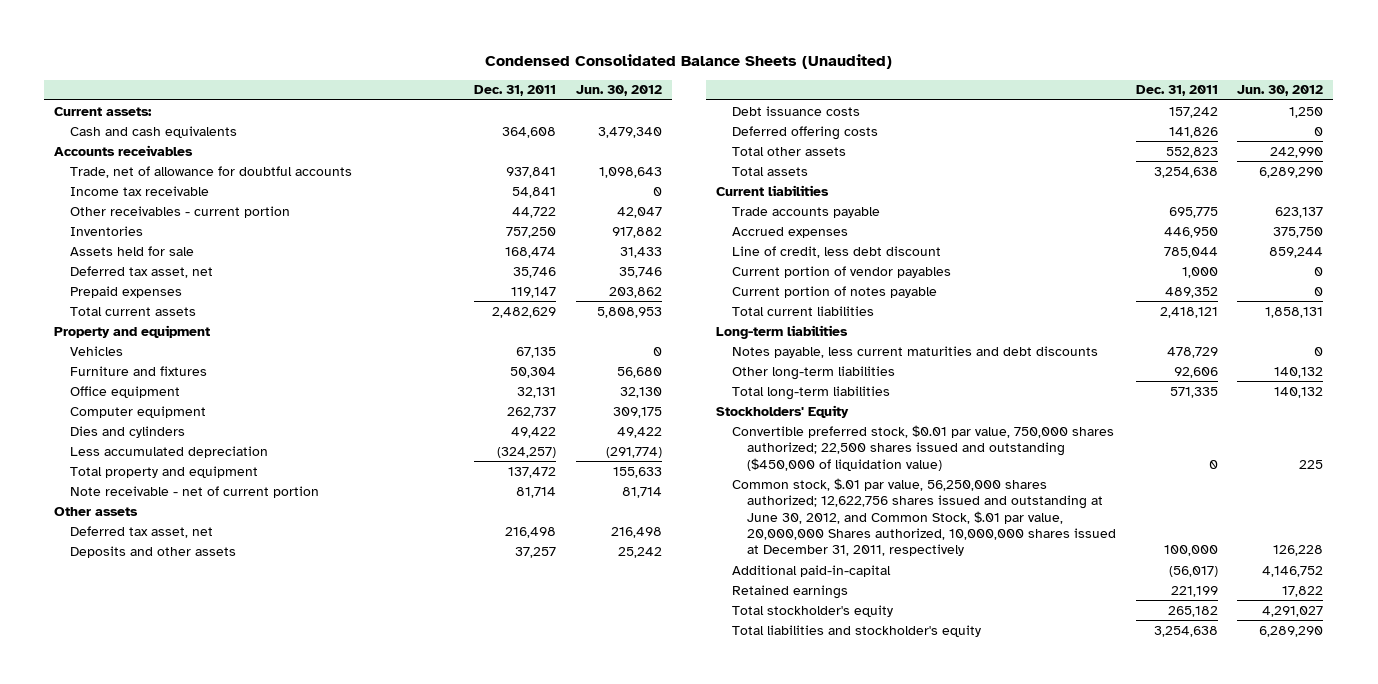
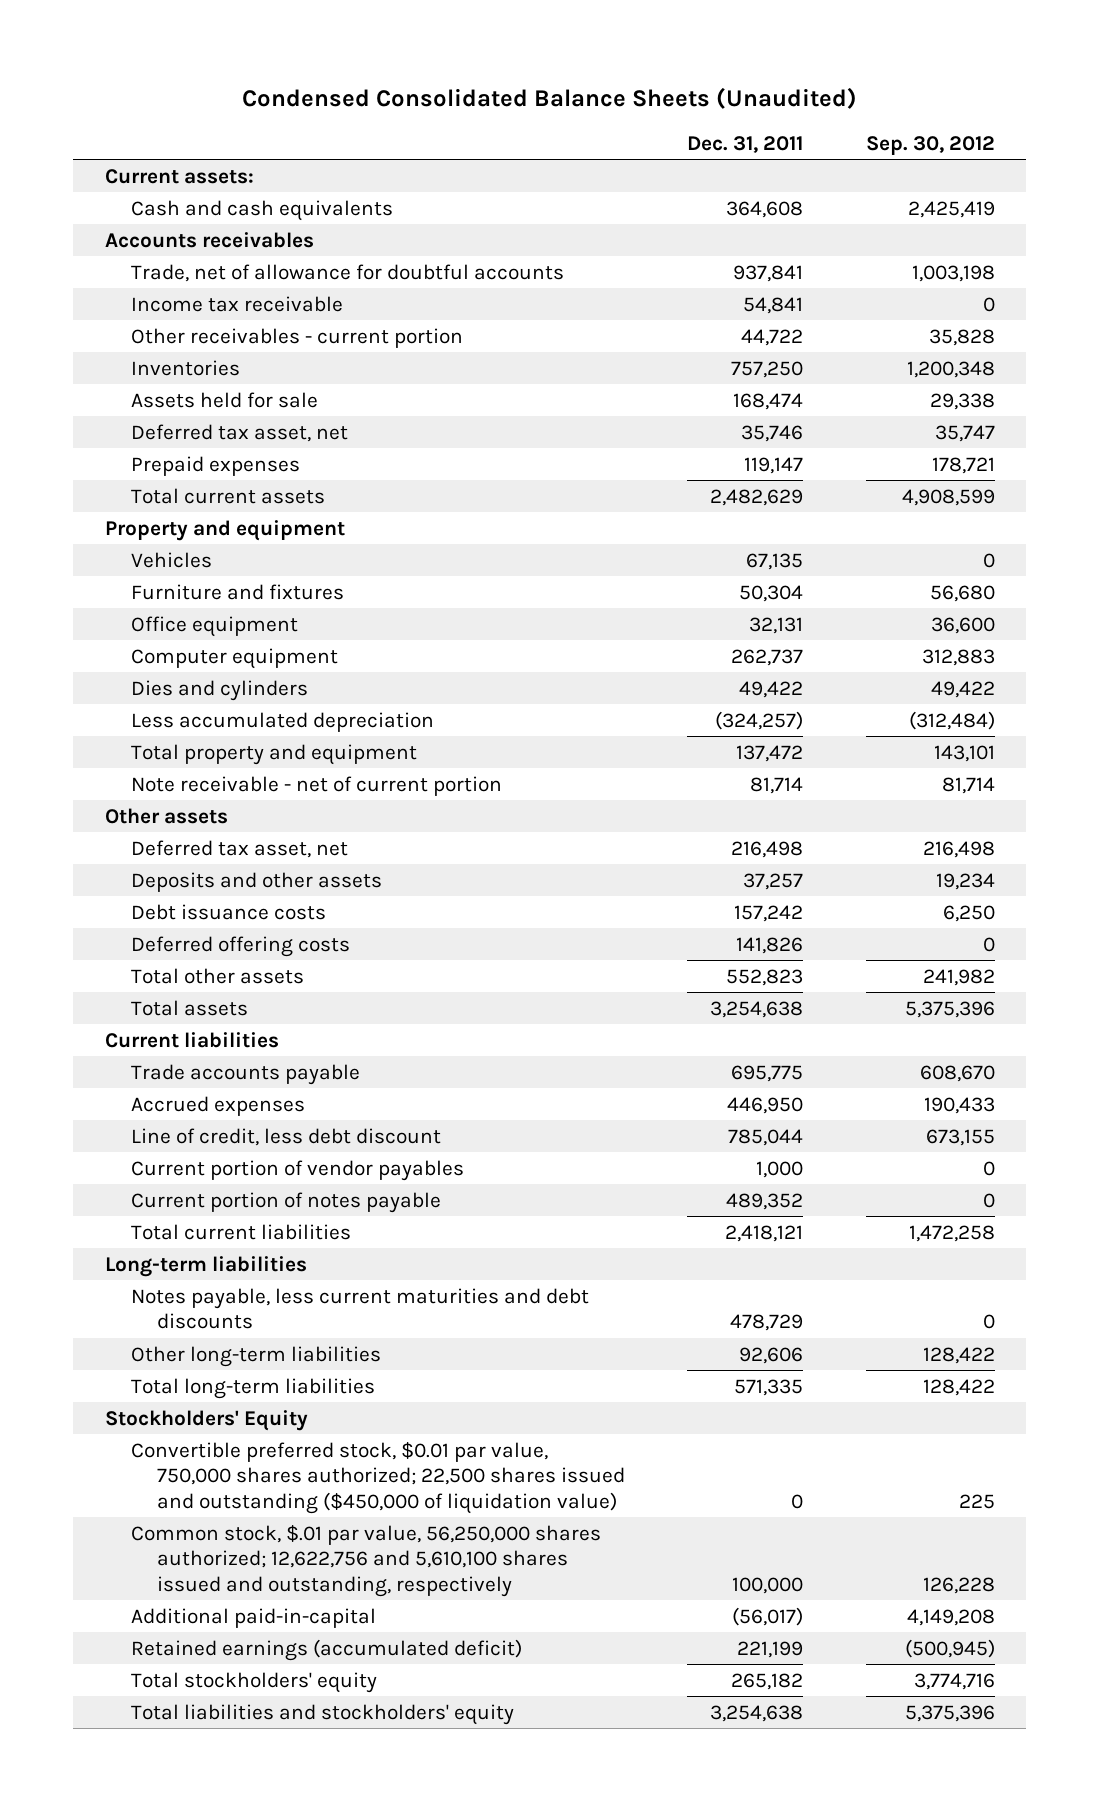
- | Dec. 31, 2011 | Jun. 30, 2012
+ | Dec. 31, 2011 | Sep. 30, 2012
- Common stock, $.01 par value, 56,250,000 shares authorized; 12,622,756 shares issued and outstanding at June 30, 2012, and Common Stock, $.01 par value, 20,000,000 Shares authorized, 10,000,000 shares issued at December 31, 2011, respectively | 100,000 | 126,228
+ Common stock, $.01 par value, 56,250,000 shares authorized; 12,622,756 and 5,610,100 shares issued and outstanding, respectively | 100,000 | 126,228
- Retained earnings | 221,199 | 17,822
- Total stockholder's equity | 265,182 | 4,291,027
- Total liabilities and stockholder's equity | 3,254,638 | 6,289,290
+ Retained earnings (accumulated deficit) | 221,199 | (500,945)
+ Total stockholders' equity | 265,182 | 3,774,716
+ Total liabilities and stockholders' equity | 3,254,638 | 5,375,396

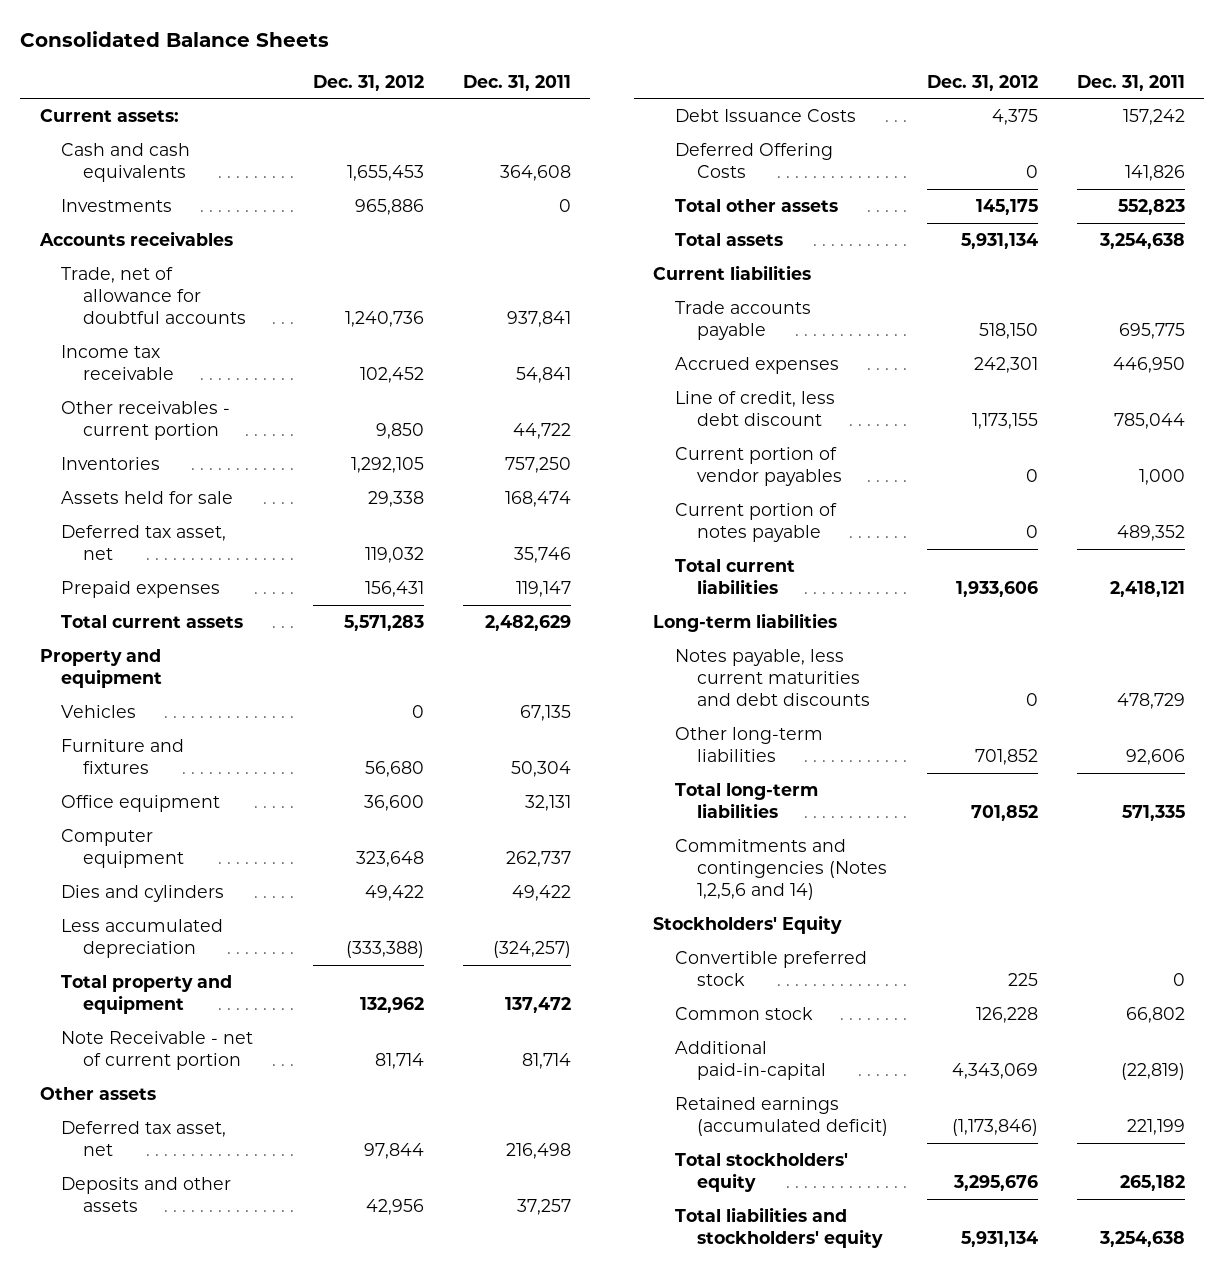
- Condensed Consolidated Balance Sheets (Unaudited)
+ Consolidated Balance Sheets
- | Dec. 31, 2011 | Sep. 30, 2012
+ | Dec. 31, 2012 | Dec. 31, 2011
+ Investments | 965,886 | 0
- Note receivable - net of current portion | 81,714 | 81,714
+ Note Receivable - net of current portion | 81,714 | 81,714
- Debt issuance costs | 157,242 | 6,250
- Deferred offering costs | 141,826 | 0
+ Debt Issuance Costs | 4,375 | 157,242
+ Deferred Offering Costs | 0 | 141,826
+ Commitments and contingencies (Notes 1,2,5,6 and 14)
- Convertible preferred stock, $0.01 par value, 750,000 shares authorized; 22,500 shares issued and outstanding ($450,000 of liquidation value) | 0 | 225
- Common stock, $.01 par value, 56,250,000 shares authorized; 12,622,756 and 5,610,100 shares issued and outstanding, respectively | 100,000 | 126,228
- Additional paid-in-capital | (56,017) | 4,149,208
+ Convertible preferred stock | 225 | 0
+ Common stock | 126,228 | 66,802
+ Additional paid-in-capital | 4,343,069 | (22,819)

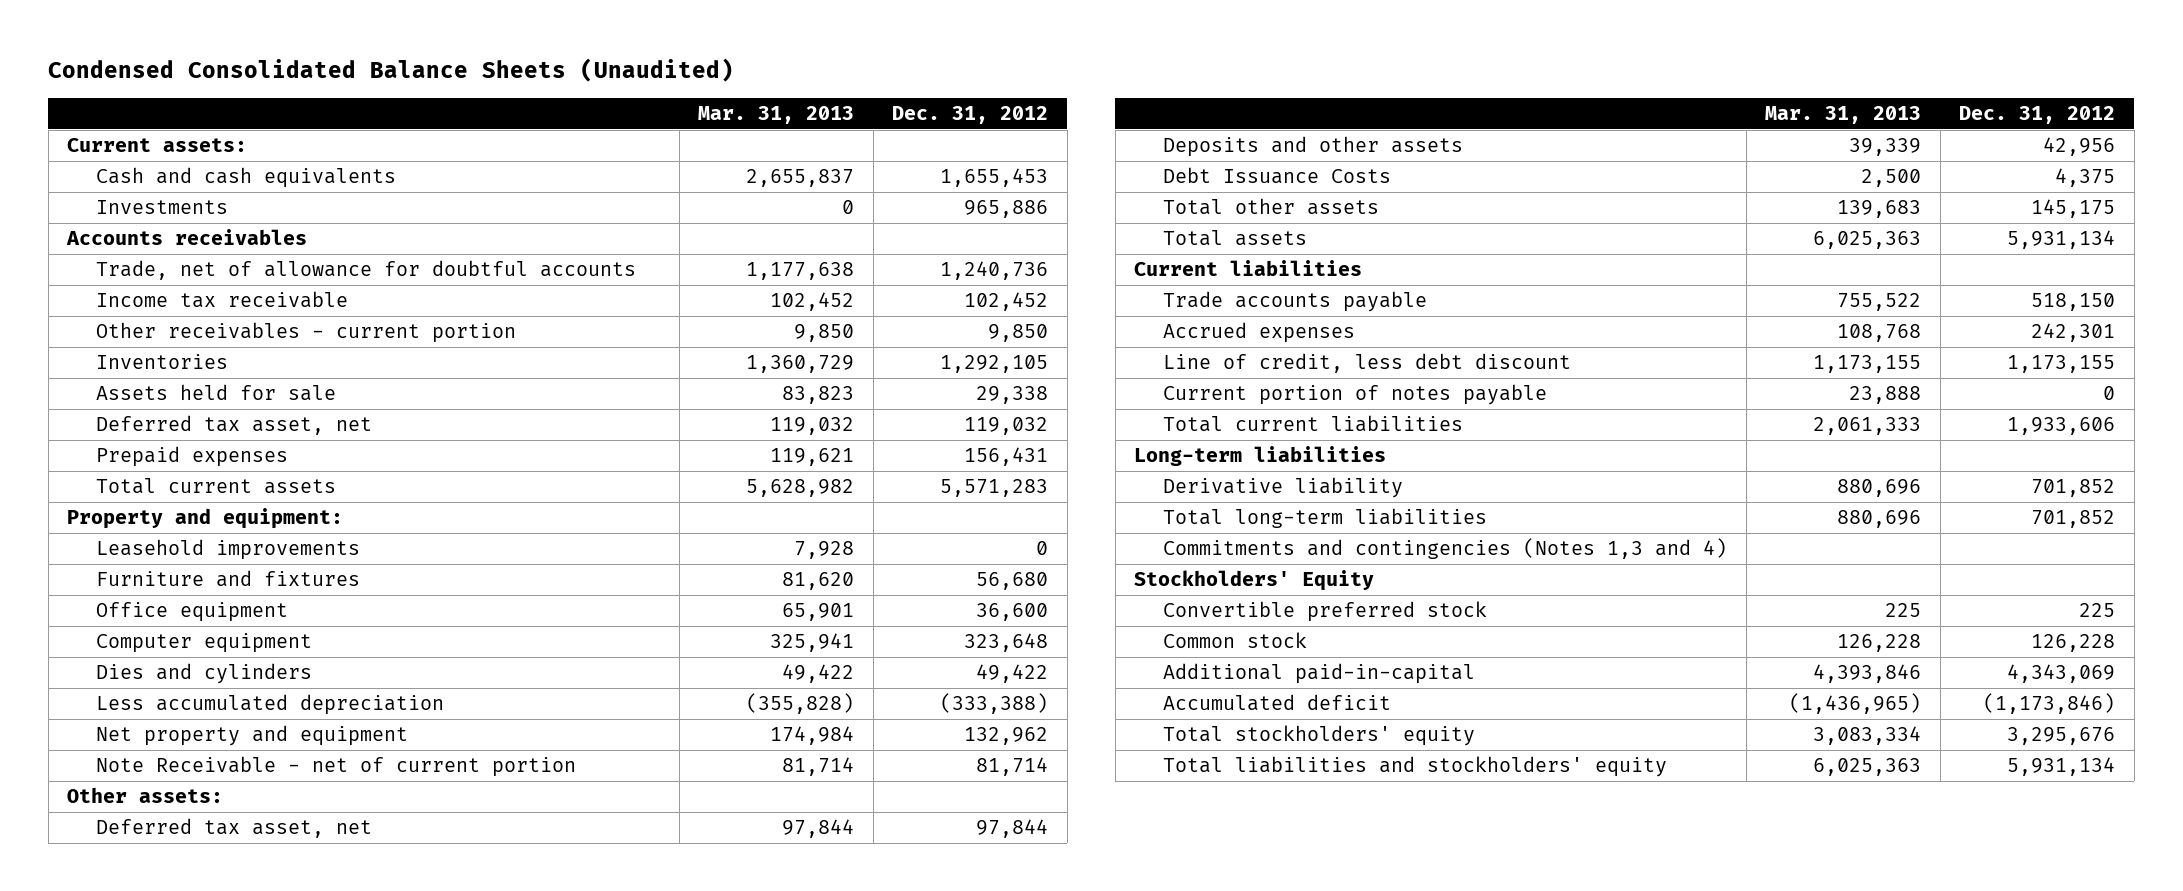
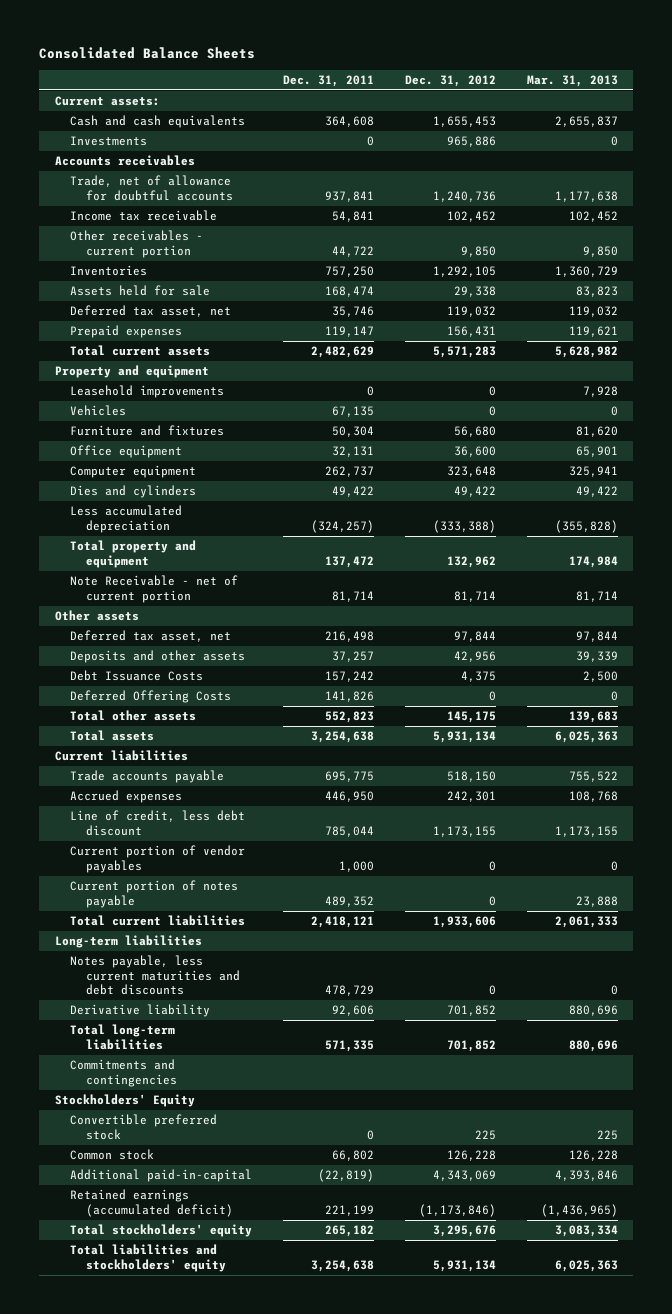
- Condensed Consolidated Balance Sheets (Unaudited)
+ Consolidated Balance Sheets
- | Mar. 31, 2013 | Dec. 31, 2012
+ | Dec. 31, 2011 | Dec. 31, 2012 | Mar. 31, 2013
- Property and equipment:
+ Property and equipment
+ Vehicles | 67,135 | 0 | 0
- Net property and equipment | 174,984 | 132,962
+ Total property and equipment | 137,472 | 132,962 | 174,984
- Other assets:
+ Other assets
+ Deferred Offering Costs | 141,826 | 0 | 0
+ Current portion of vendor payables | 1,000 | 0 | 0
+ Notes payable, less current maturities and debt discounts | 478,729 | 0 | 0
- Commitments and contingencies (Notes 1,3 and 4)
+ Commitments and contingencies
- Accumulated deficit | (1,436,965) | (1,173,846)
+ Retained earnings (accumulated deficit) | 221,199 | (1,173,846) | (1,436,965)

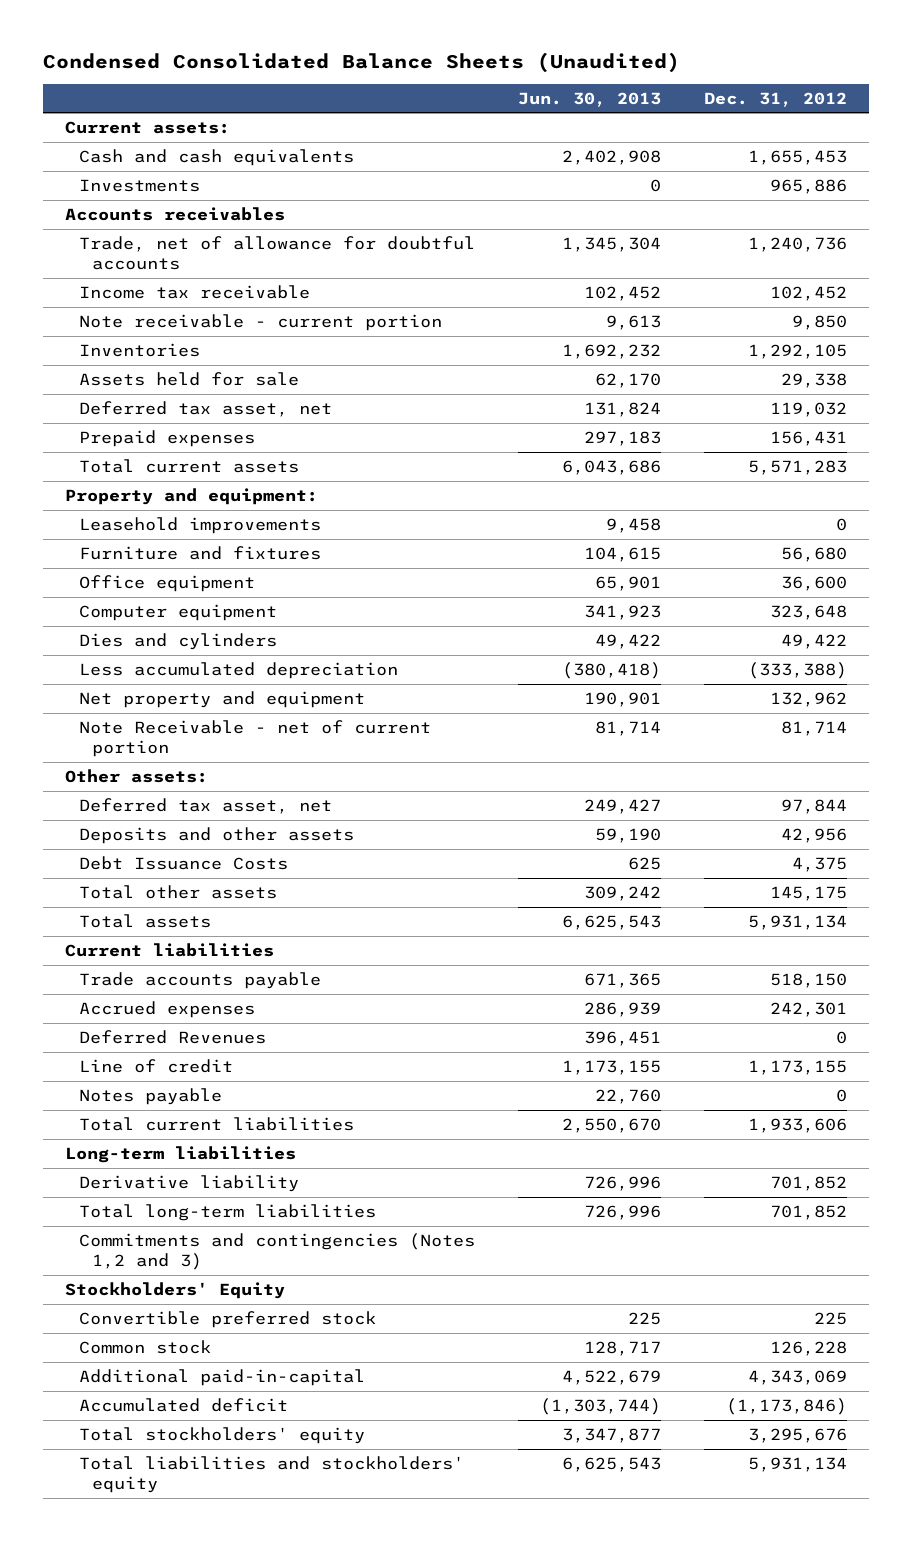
- Consolidated Balance Sheets
+ Condensed Consolidated Balance Sheets (Unaudited)
- | Dec. 31, 2011 | Dec. 31, 2012 | Mar. 31, 2013
+ | Jun. 30, 2013 | Dec. 31, 2012
- Other receivables - current portion | 44,722 | 9,850 | 9,850
+ Note receivable - current portion | 9,613 | 9,850
- Property and equipment
+ Property and equipment:
- Vehicles | 67,135 | 0 | 0
- Total property and equipment | 137,472 | 132,962 | 174,984
+ Net property and equipment | 190,901 | 132,962
- Other assets
+ Other assets:
- Deferred Offering Costs | 141,826 | 0 | 0
- Line of credit, less debt discount | 785,044 | 1,173,155 | 1,173,155
- Current portion of vendor payables | 1,000 | 0 | 0
- Current portion of notes payable | 489,352 | 0 | 23,888
+ Deferred Revenues | 396,451 | 0
+ Line of credit | 1,173,155 | 1,173,155
+ Notes payable | 22,760 | 0
- Notes payable, less current maturities and debt discounts | 478,729 | 0 | 0
- Commitments and contingencies
+ Commitments and contingencies (Notes 1,2 and 3)
- Retained earnings (accumulated deficit) | 221,199 | (1,173,846) | (1,436,965)
+ Accumulated deficit | (1,303,744) | (1,173,846)

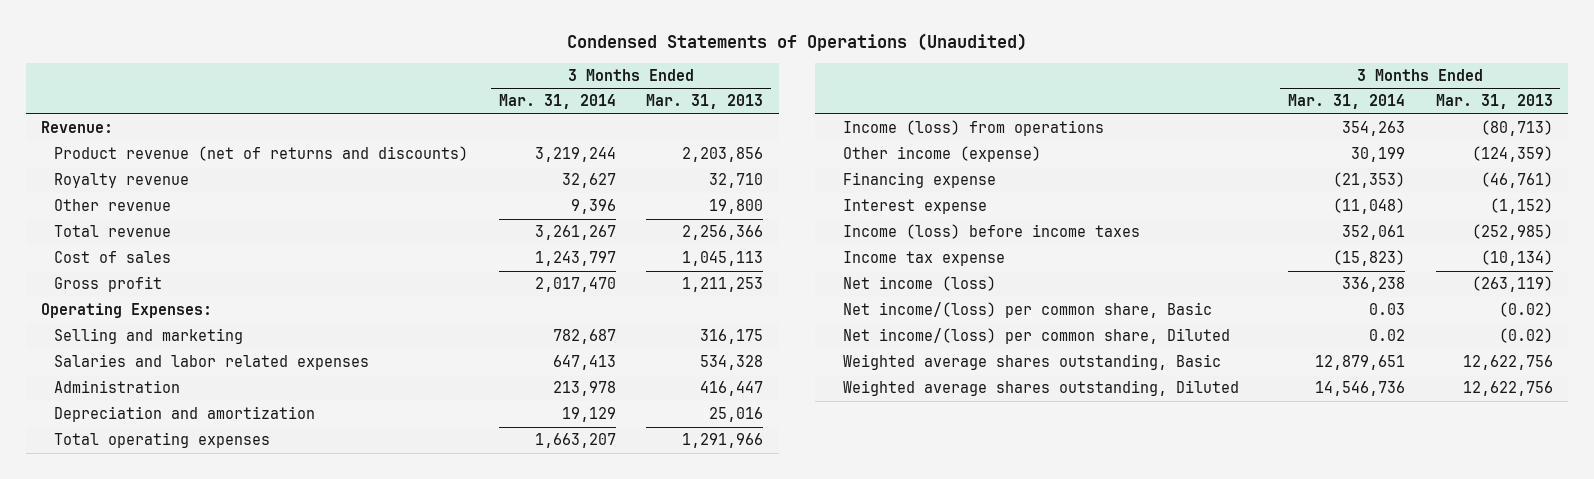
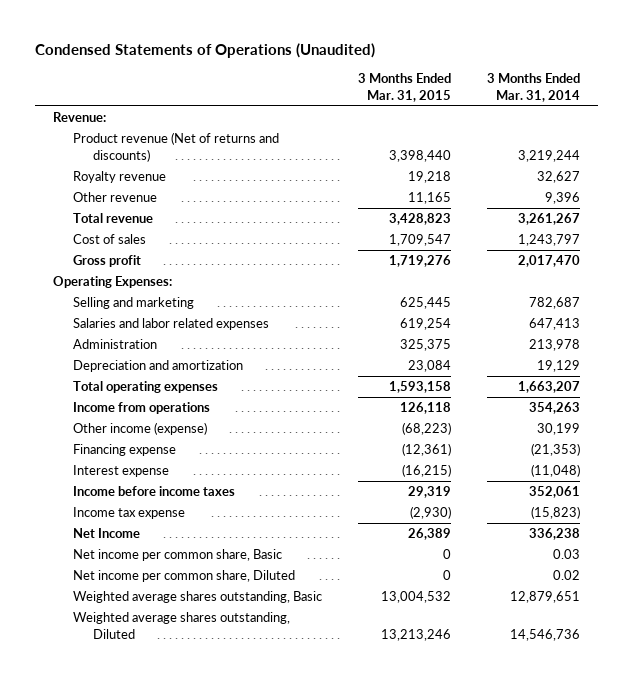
- | 3 Months Ended Mar. 31, 2014 | 3 Months Ended Mar. 31, 2013
+ | 3 Months Ended Mar. 31, 2015 | 3 Months Ended Mar. 31, 2014
- Product revenue (net of returns and discounts) | 3,219,244 | 2,203,856
+ Product revenue (Net of returns and discounts) | 3,398,440 | 3,219,244
- Income (loss) from operations | 354,263 | (80,713)
+ Income from operations | 126,118 | 354,263
- Income (loss) before income taxes | 352,061 | (252,985)
+ Income before income taxes | 29,319 | 352,061
- Net income (loss) | 336,238 | (263,119)
- Net income/(loss) per common share, Basic | 0.03 | (0.02)
- Net income/(loss) per common share, Diluted | 0.02 | (0.02)
+ Net Income | 26,389 | 336,238
+ Net income per common share, Basic | 0 | 0.03
+ Net income per common share, Diluted | 0 | 0.02

